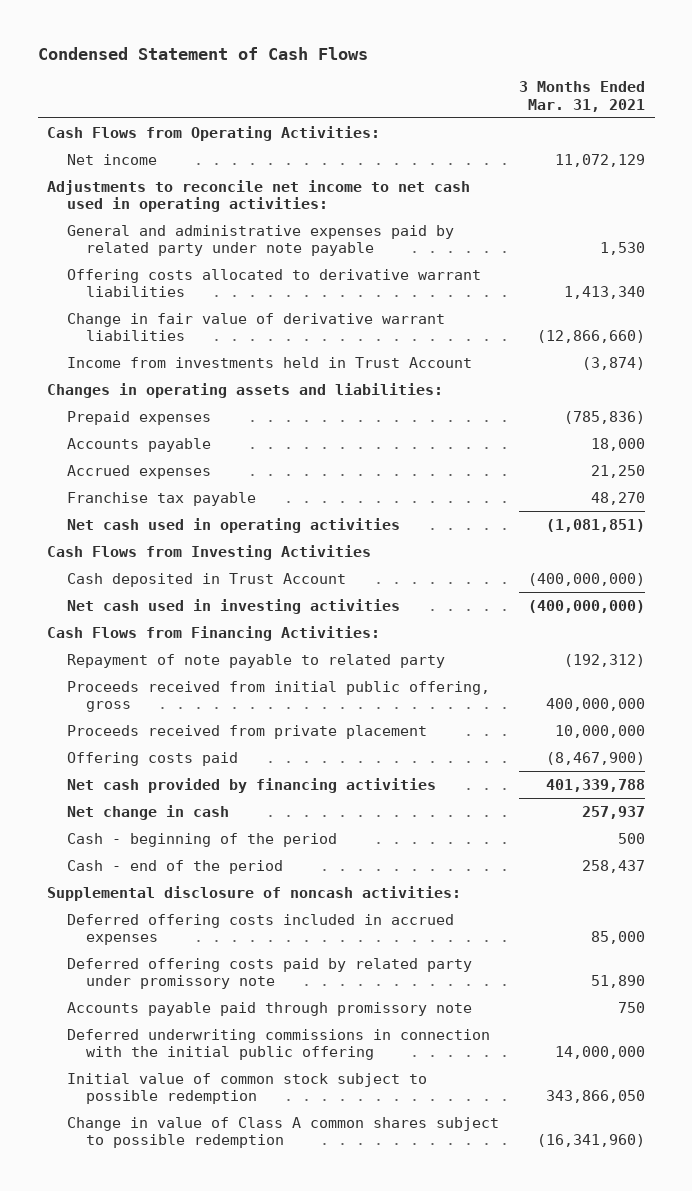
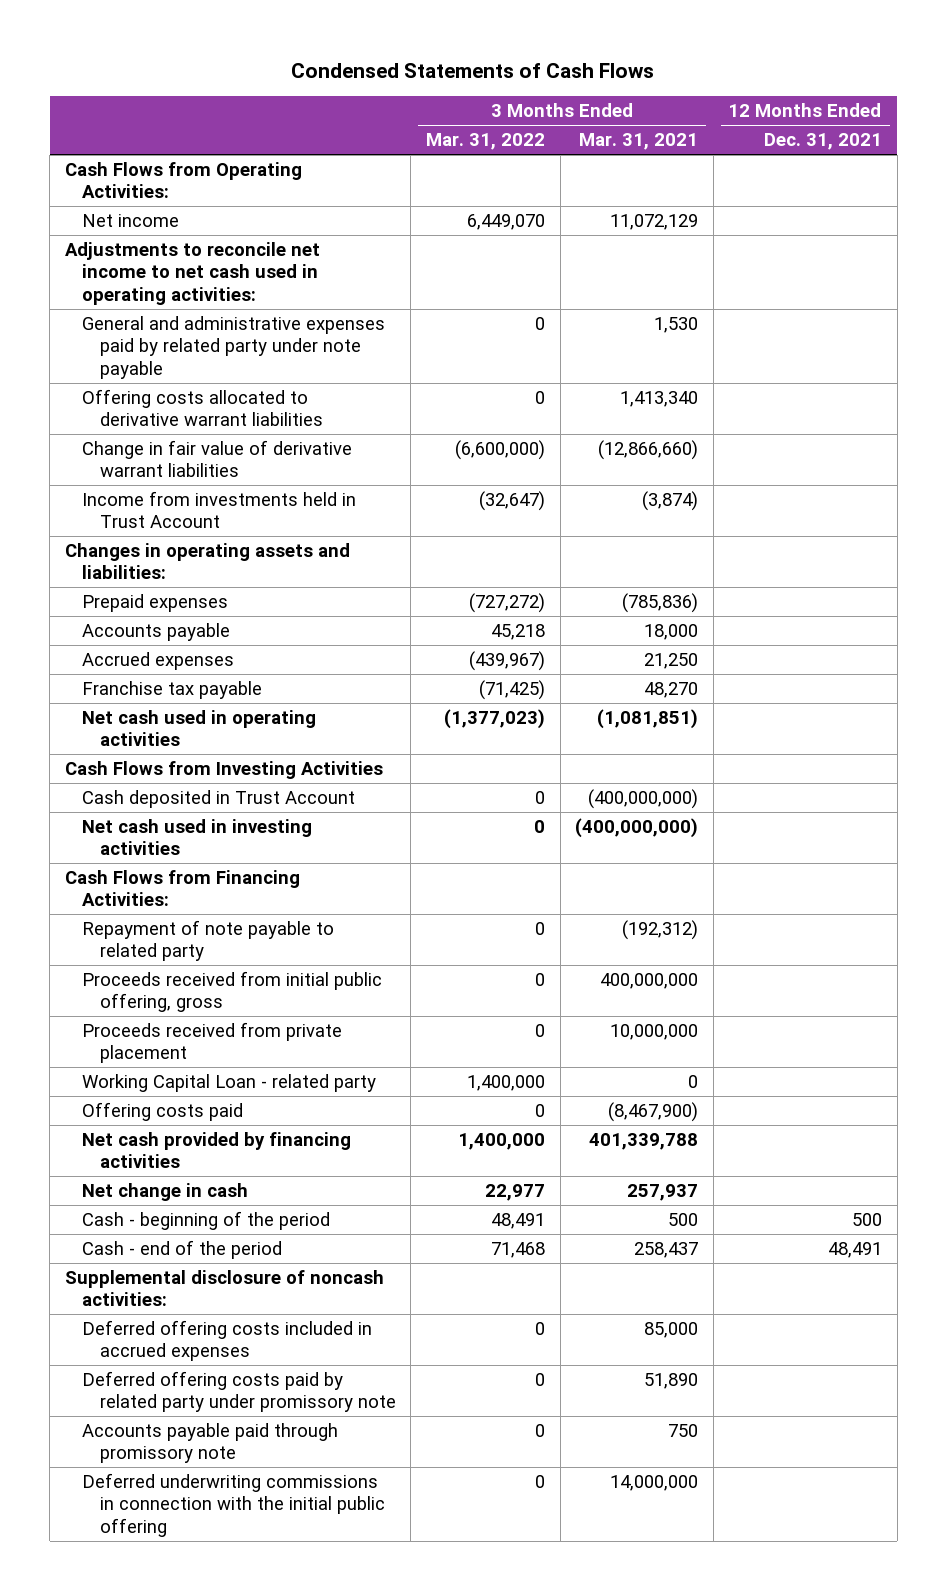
- Condensed Statement of Cash Flows
+ Condensed Statements of Cash Flows
- | 3 Months Ended Mar. 31, 2021
+ | 3 Months Ended Mar. 31, 2022 | 3 Months Ended Mar. 31, 2021 | 12 Months Ended Dec. 31, 2021
+ Working Capital Loan - related party | 1,400,000 | 0 |
- Initial value of common stock subject to possible redemption | 343,866,050
- Change in value of Class A common shares subject to possible redemption | (16,341,960)

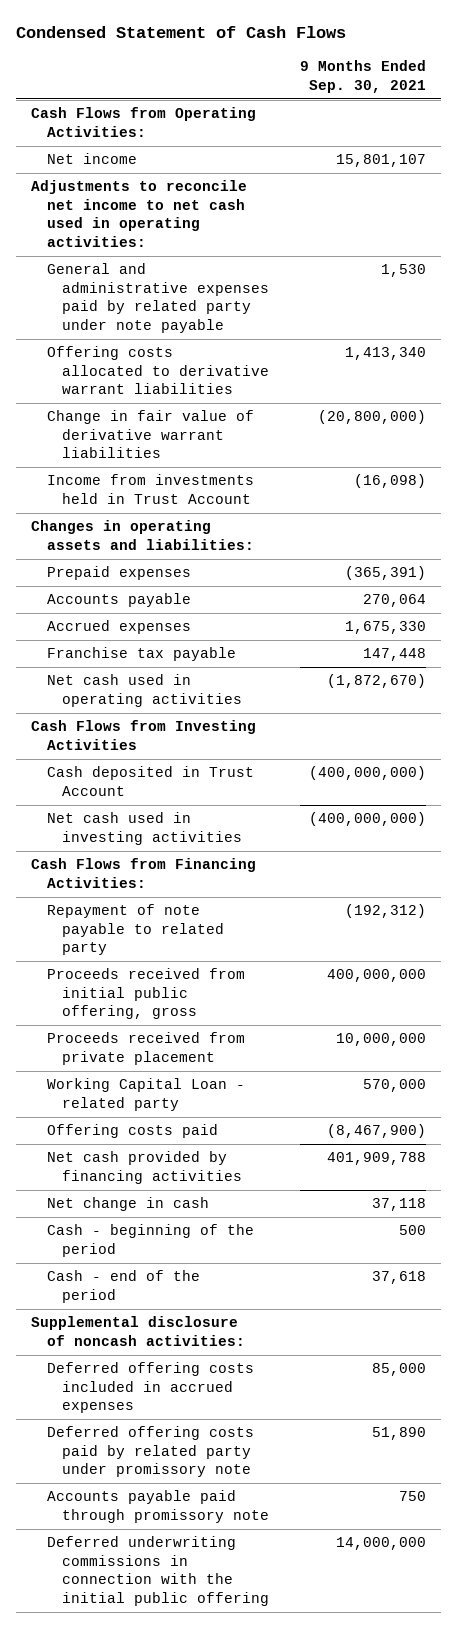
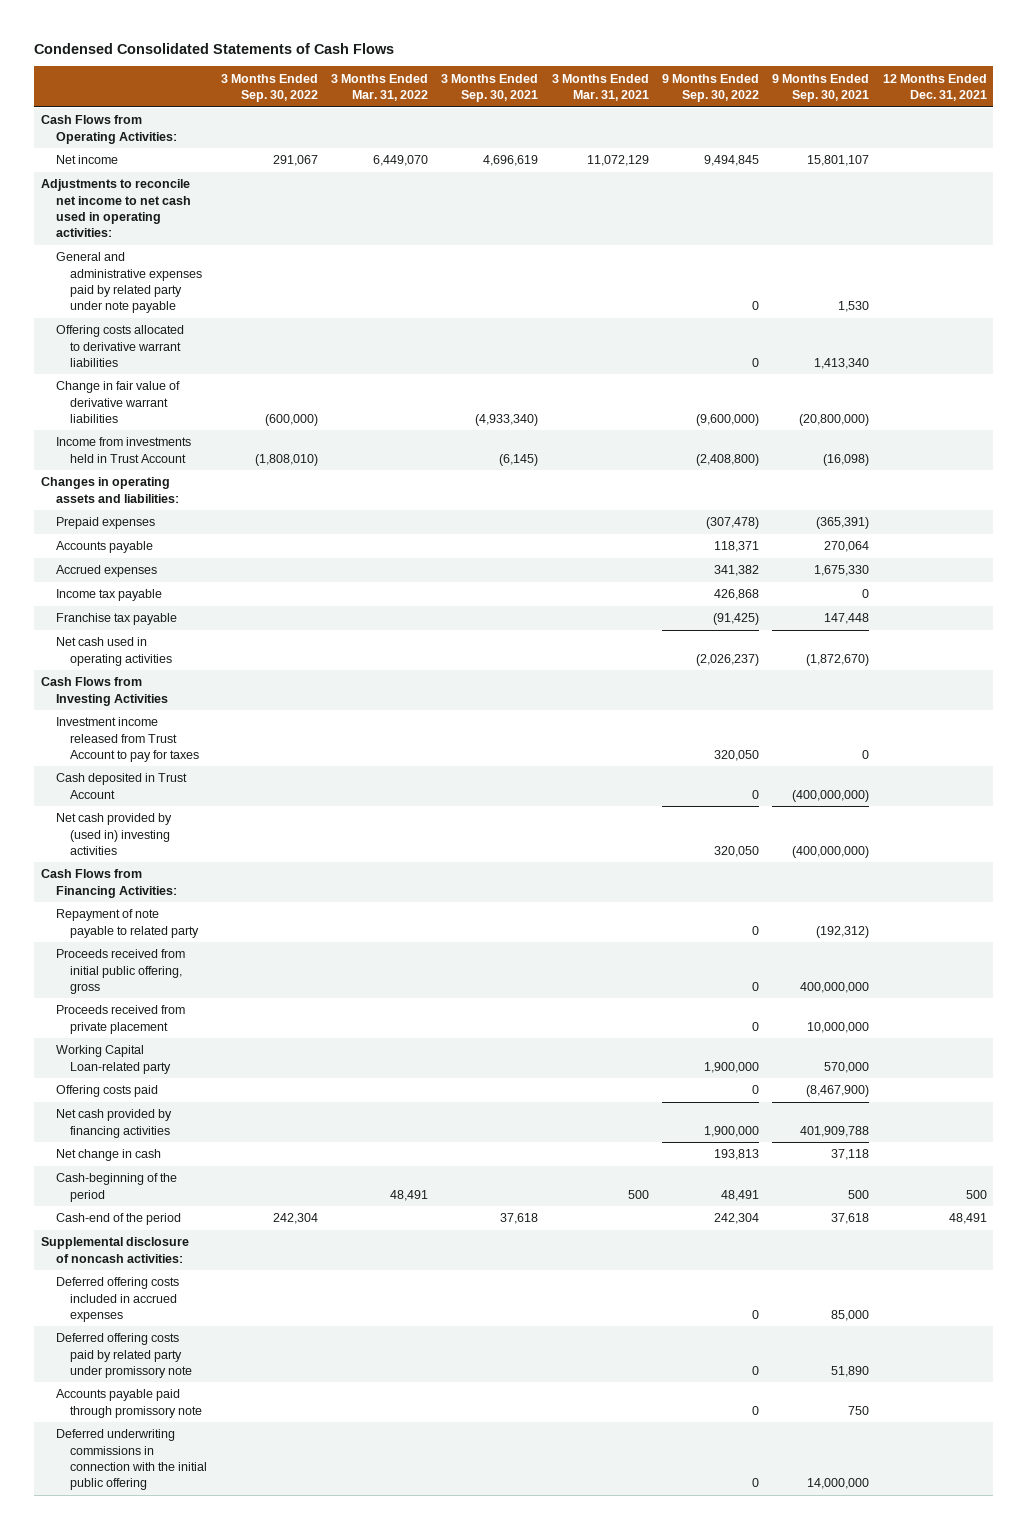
- Condensed Statement of Cash Flows
+ Condensed Consolidated Statements of Cash Flows
- | 9 Months Ended Sep. 30, 2021
+ | 3 Months Ended Sep. 30, 2022 | 3 Months Ended Mar. 31, 2022 | 3 Months Ended Sep. 30, 2021 | 3 Months Ended Mar. 31, 2021 | 9 Months Ended Sep. 30, 2022 | 9 Months Ended Sep. 30, 2021 | 12 Months Ended Dec. 31, 2021
+ Income tax payable | | | | | 426,868 | 0 |
+ Investment income released from Trust Account to pay for taxes | | | | | 320,050 | 0 |
- Net cash used in investing activities | (400,000,000)
+ Net cash provided by (used in) investing activities | | | | | 320,050 | (400,000,000) |
- Working Capital Loan - related party | 570,000
+ Working Capital Loan-related party | | | | | 1,900,000 | 570,000 |
- Cash - beginning of the period | 500
- Cash - end of the period | 37,618
+ Cash-beginning of the period | | 48,491 | | 500 | 48,491 | 500 | 500
+ Cash-end of the period | 242,304 | | 37,618 | | 242,304 | 37,618 | 48,491

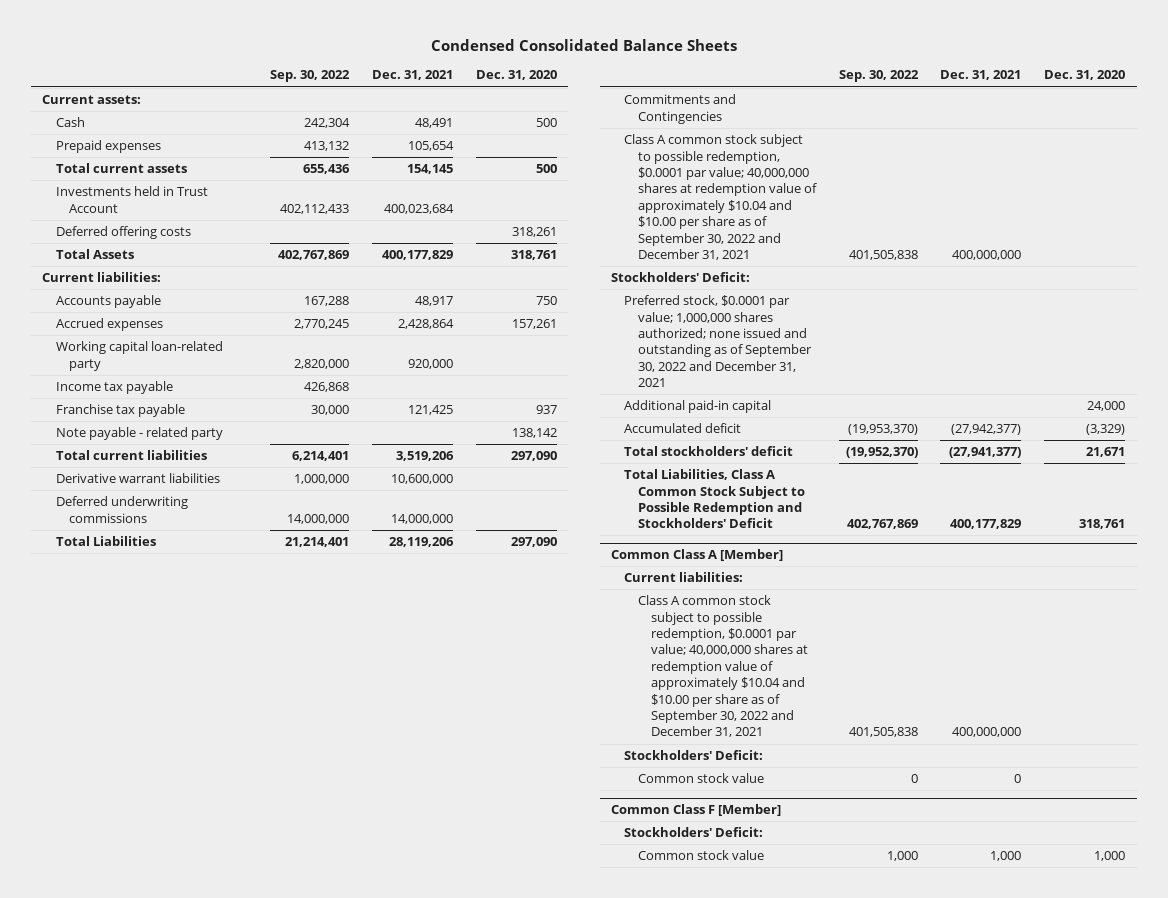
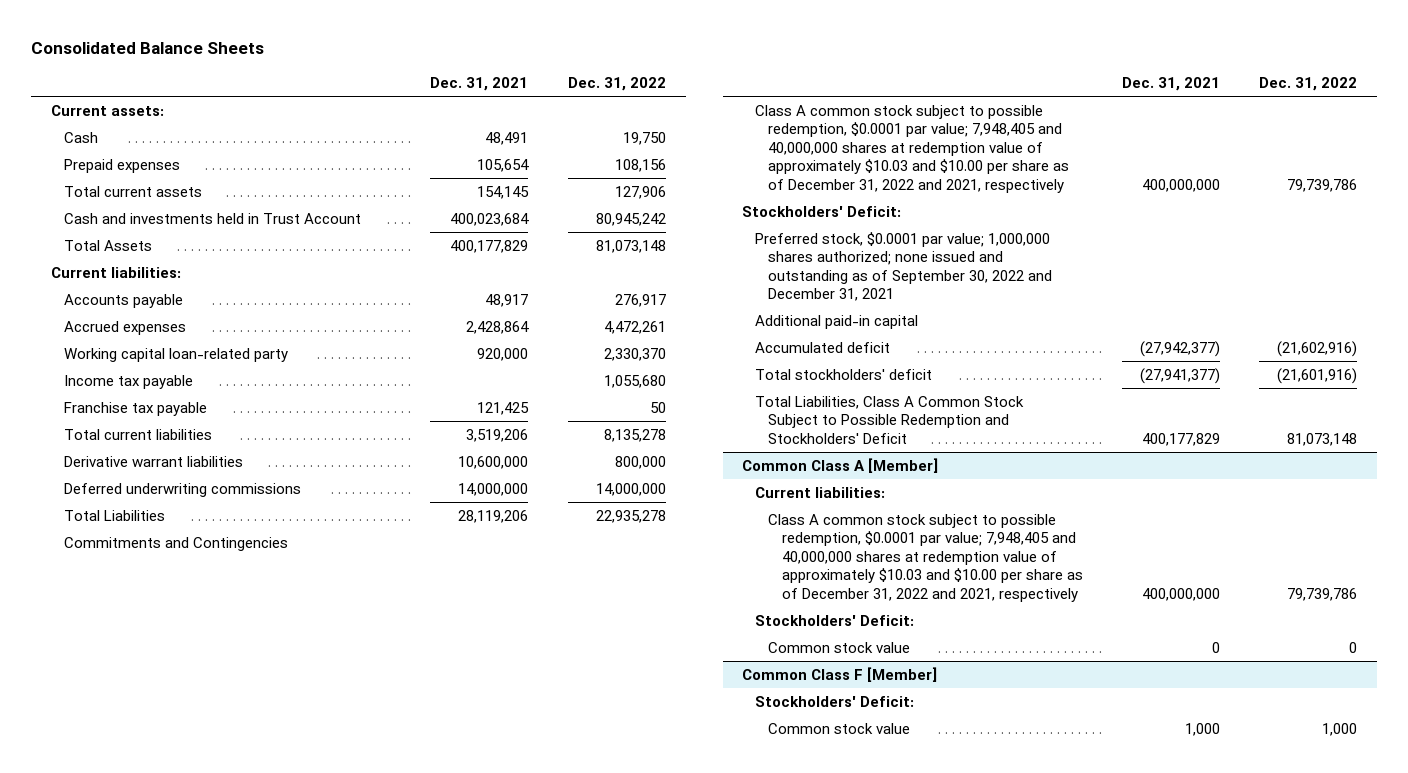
- Condensed Consolidated Balance Sheets
+ Consolidated Balance Sheets
- | Sep. 30, 2022 | Dec. 31, 2021 | Dec. 31, 2020
+ | Dec. 31, 2021 | Dec. 31, 2022
- Investments held in Trust Account | 402,112,433 | 400,023,684 |
- Deferred offering costs | | | 318,261
+ Cash and investments held in Trust Account | 400,023,684 | 80,945,242
- Note payable - related party | | | 138,142
- Class A common stock subject to possible redemption, $0.0001 par value; 40,000,000 shares at redemption value of approximately $10.04 and $10.00 per share as of September 30, 2022 and December 31, 2021 | 401,505,838 | 400,000,000 |
+ Class A common stock subject to possible redemption, $0.0001 par value; 7,948,405 and 40,000,000 shares at redemption value of approximately $10.03 and $10.00 per share as of December 31, 2022 and 2021, respectively | 400,000,000 | 79,739,786
@ Common Class A [Member]
- Class A common stock subject to possible redemption, $0.0001 par value; 40,000,000 shares at redemption value of approximately $10.04 and $10.00 per share as of September 30, 2022 and December 31, 2021 | 401,505,838 | 400,000,000 |
+ Class A common stock subject to possible redemption, $0.0001 par value; 7,948,405 and 40,000,000 shares at redemption value of approximately $10.03 and $10.00 per share as of December 31, 2022 and 2021, respectively | 400,000,000 | 79,739,786

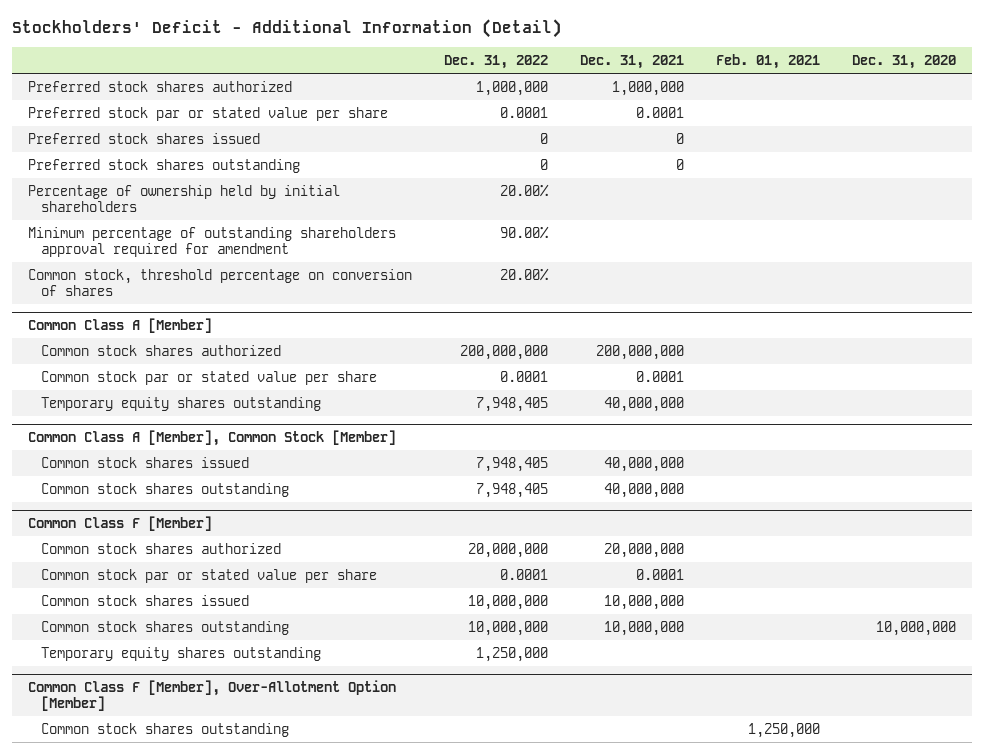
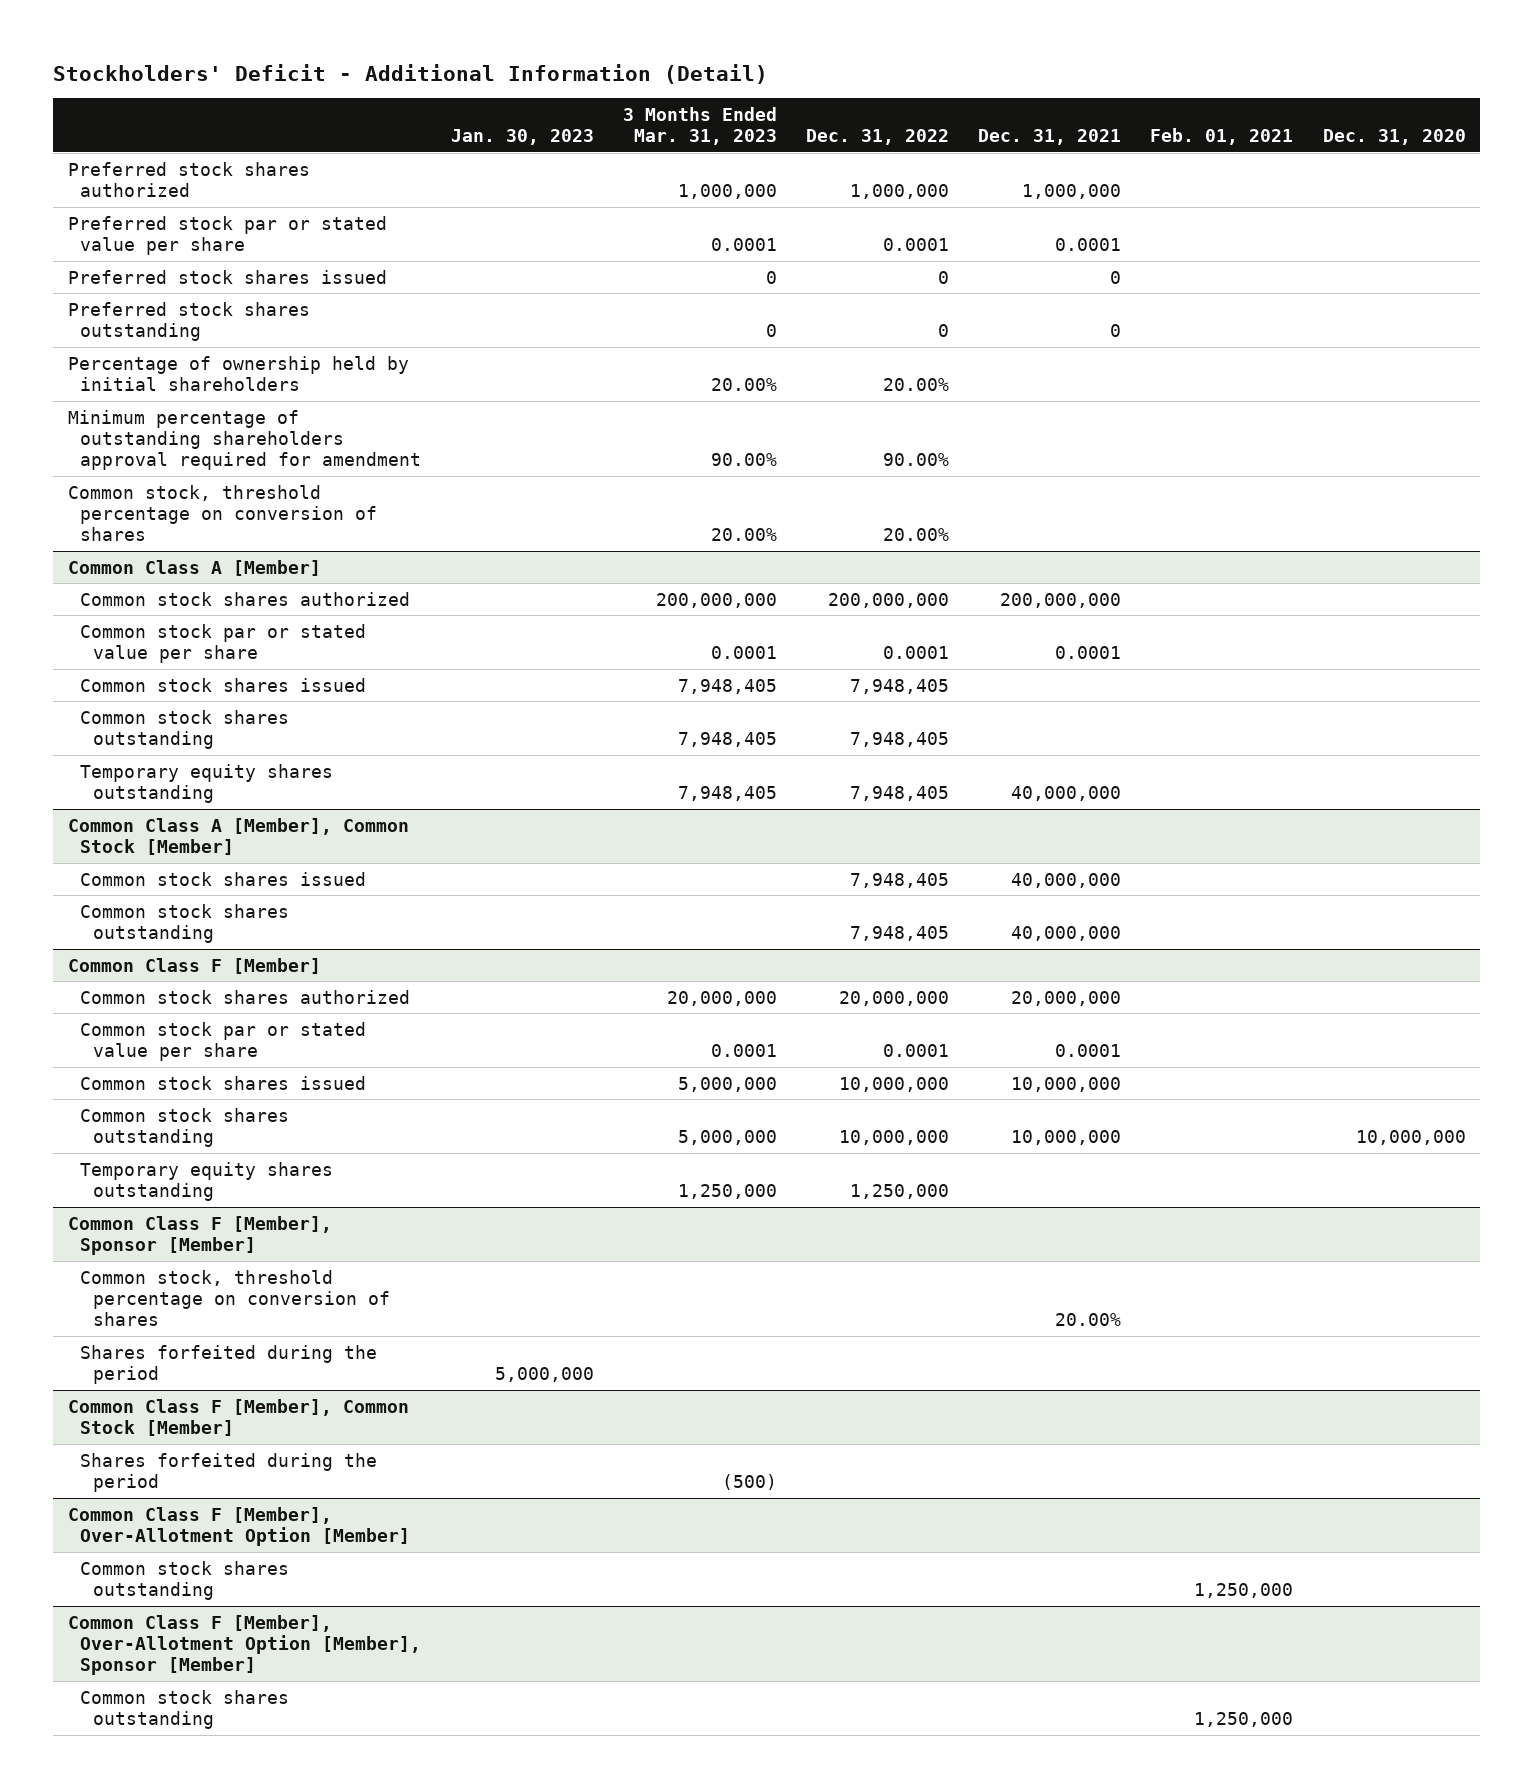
- | Dec. 31, 2022 | Dec. 31, 2021 | Feb. 01, 2021 | Dec. 31, 2020
+ | Jan. 30, 2023 | 3 Months Ended Mar. 31, 2023 | Dec. 31, 2022 | Dec. 31, 2021 | Feb. 01, 2021 | Dec. 31, 2020
@ Common Class A [Member]
+ Common stock shares issued | | 7,948,405 | 7,948,405 | | |
+ Common stock shares outstanding | | 7,948,405 | 7,948,405 | | |
+ Common Class F [Member], Sponsor [Member]
+ Common stock, threshold percentage on conversion of shares | | | | 20.00% | |
+ Shares forfeited during the period | 5,000,000 | | | | |
+ Common Class F [Member], Common Stock [Member]
+ Shares forfeited during the period | | (500) | | | |
+ Common Class F [Member], Over-Allotment Option [Member], Sponsor [Member]
+ Common stock shares outstanding | | | | | 1,250,000 |

